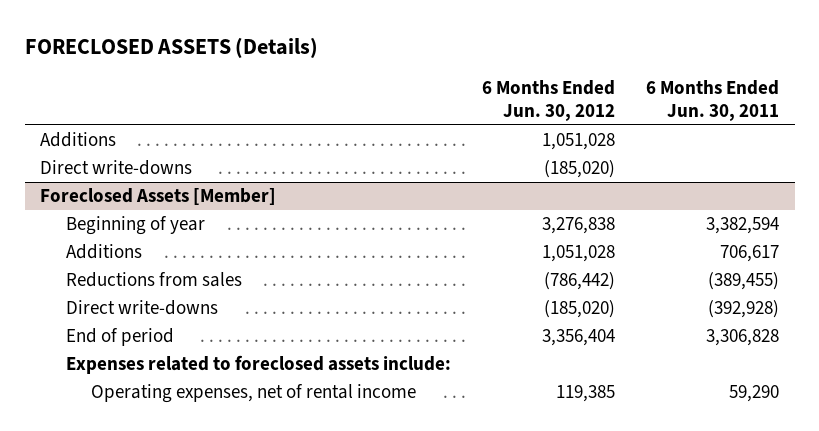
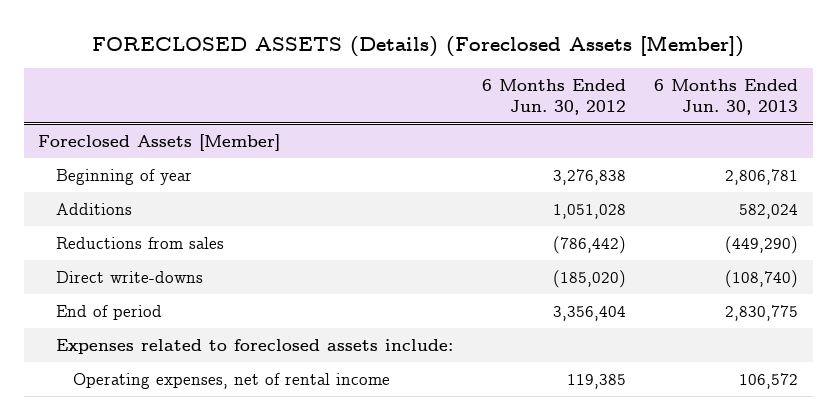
- FORECLOSED ASSETS (Details)
+ FORECLOSED ASSETS (Details) (Foreclosed Assets [Member])
- | 6 Months Ended Jun. 30, 2012 | 6 Months Ended Jun. 30, 2011
+ | 6 Months Ended Jun. 30, 2012 | 6 Months Ended Jun. 30, 2013
- Additions | 1,051,028 |
- Direct write-downs | (185,020) |

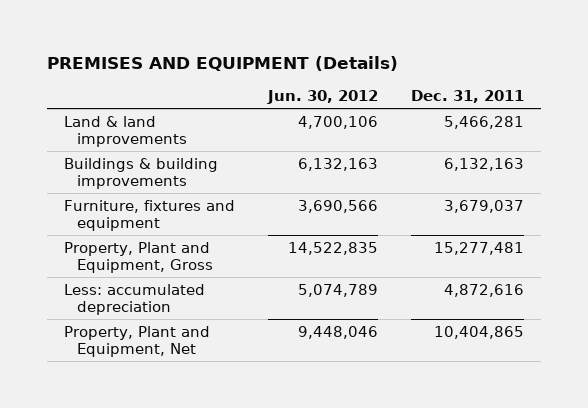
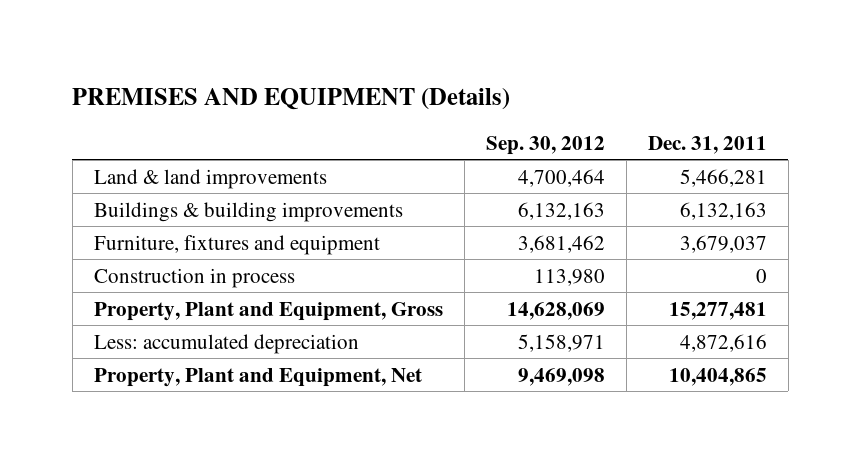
- | Jun. 30, 2012 | Dec. 31, 2011
+ | Sep. 30, 2012 | Dec. 31, 2011
+ Construction in process | 113,980 | 0

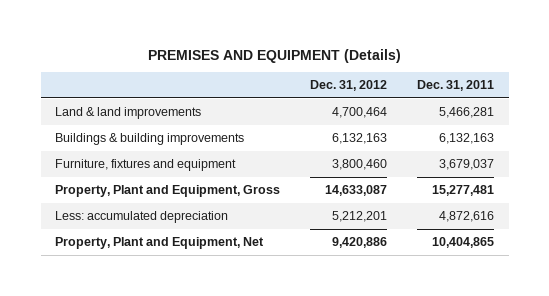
- | Sep. 30, 2012 | Dec. 31, 2011
+ | Dec. 31, 2012 | Dec. 31, 2011
- Construction in process | 113,980 | 0

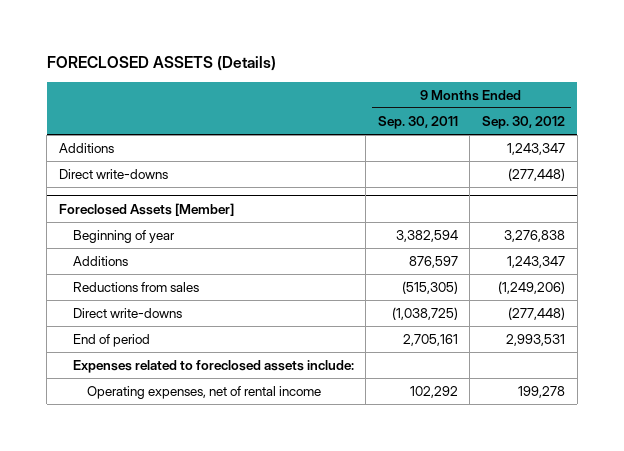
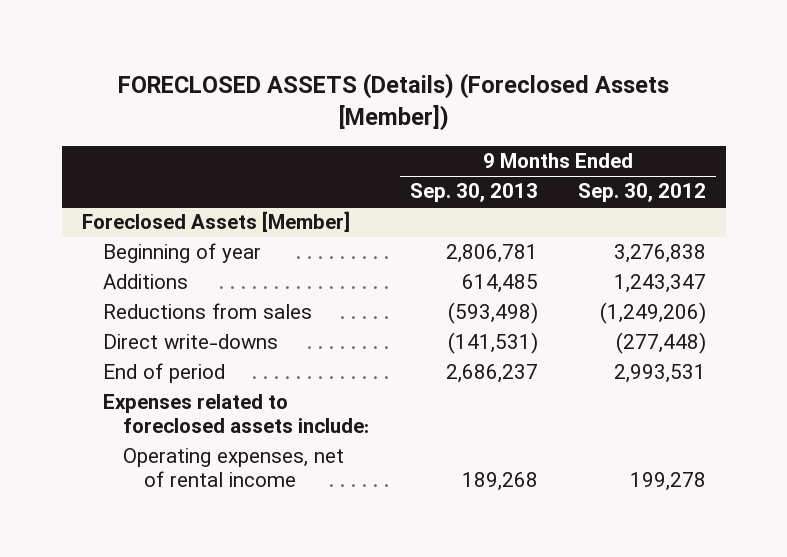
- FORECLOSED ASSETS (Details)
+ FORECLOSED ASSETS (Details) (Foreclosed Assets [Member])
- | 9 Months Ended Sep. 30, 2011 | 9 Months Ended Sep. 30, 2012
+ | 9 Months Ended Sep. 30, 2013 | 9 Months Ended Sep. 30, 2012
- Additions | | 1,243,347
- Direct write-downs | | (277,448)

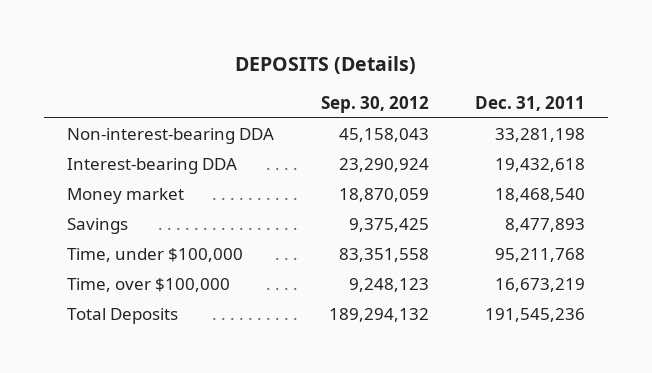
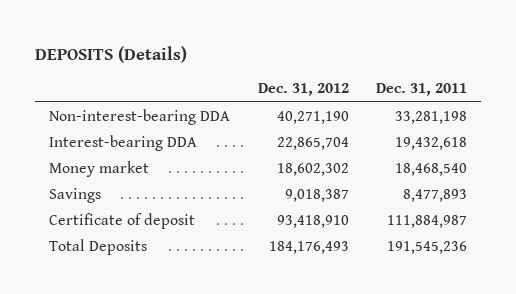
- | Sep. 30, 2012 | Dec. 31, 2011
+ | Dec. 31, 2012 | Dec. 31, 2011
- Time, under $100,000 | 83,351,558 | 95,211,768
- Time, over $100,000 | 9,248,123 | 16,673,219
+ Certificate of deposit | 93,418,910 | 111,884,987

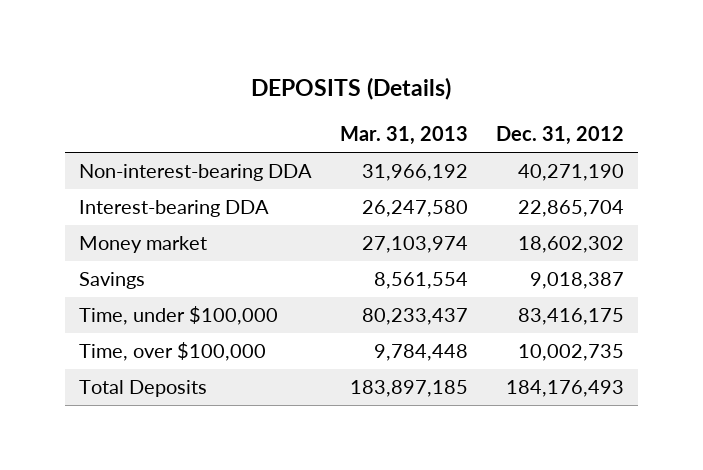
- | Dec. 31, 2012 | Dec. 31, 2011
+ | Mar. 31, 2013 | Dec. 31, 2012
- Certificate of deposit | 93,418,910 | 111,884,987
+ Time, under $100,000 | 80,233,437 | 83,416,175
+ Time, over $100,000 | 9,784,448 | 10,002,735

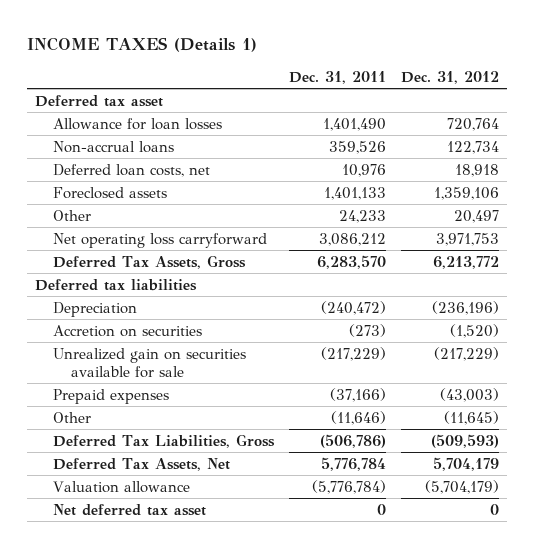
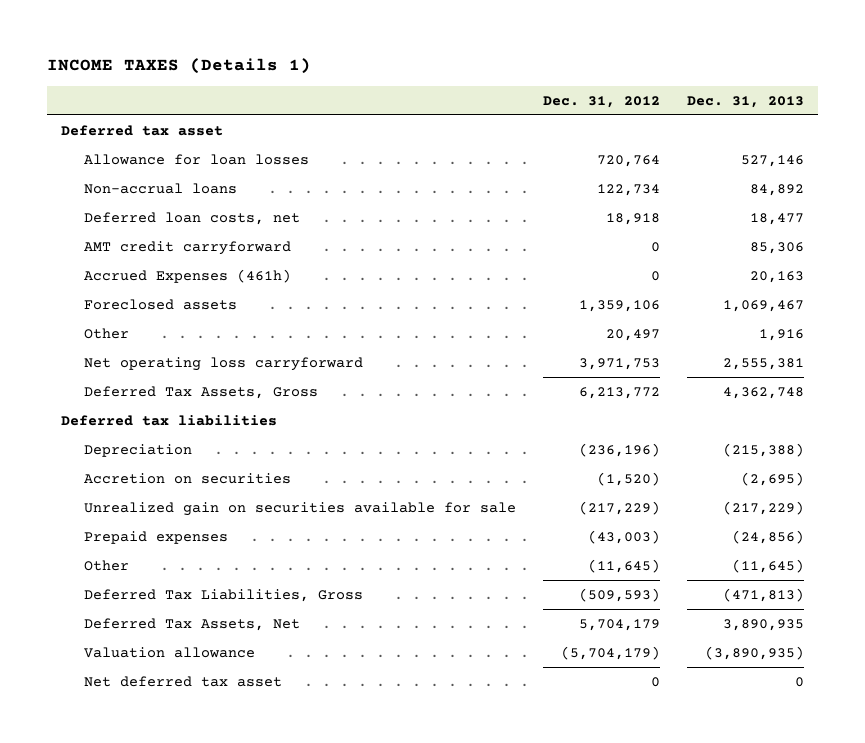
- | Dec. 31, 2011 | Dec. 31, 2012
+ | Dec. 31, 2012 | Dec. 31, 2013
+ AMT credit carryforward | 0 | 85,306
+ Accrued Expenses (461h) | 0 | 20,163

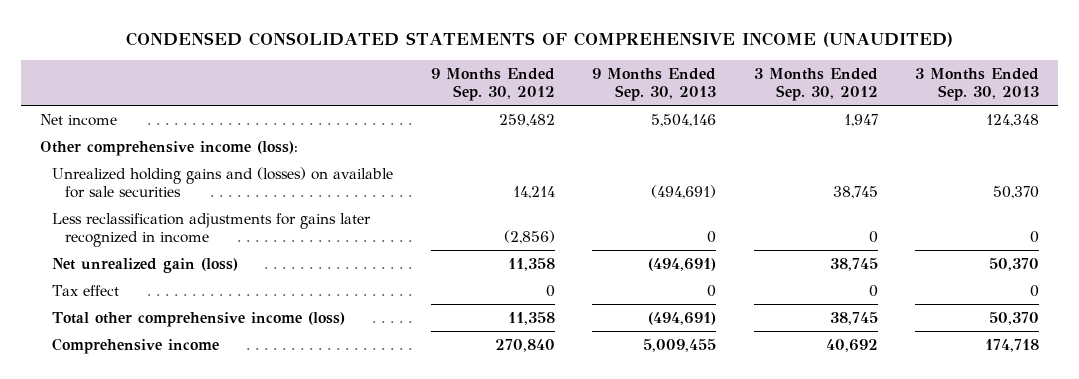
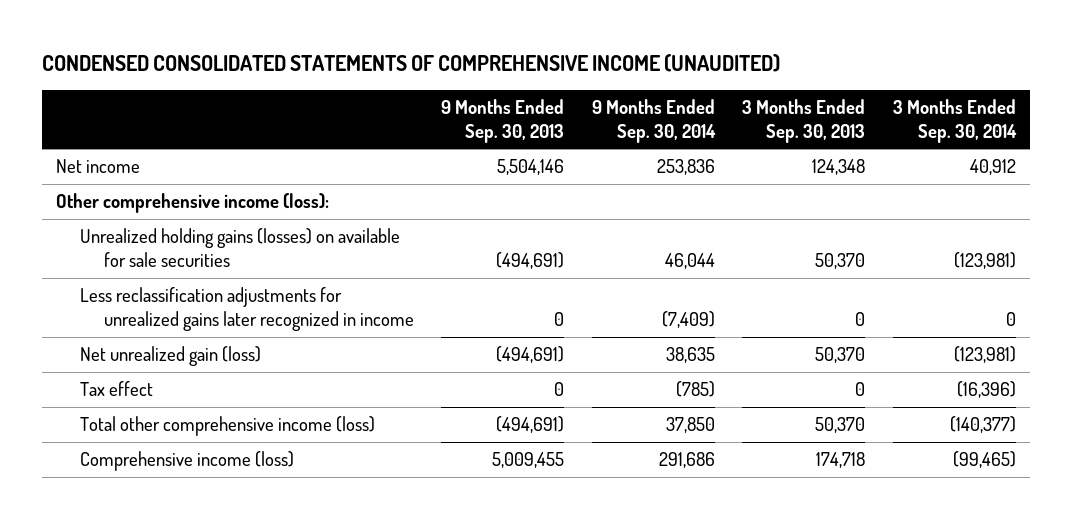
- | 9 Months Ended Sep. 30, 2012 | 9 Months Ended Sep. 30, 2013 | 3 Months Ended Sep. 30, 2012 | 3 Months Ended Sep. 30, 2013
+ | 9 Months Ended Sep. 30, 2013 | 9 Months Ended Sep. 30, 2014 | 3 Months Ended Sep. 30, 2013 | 3 Months Ended Sep. 30, 2014
- Unrealized holding gains and (losses) on available for sale securities | 14,214 | (494,691) | 38,745 | 50,370
- Less reclassification adjustments for gains later recognized in income | (2,856) | 0 | 0 | 0
+ Unrealized holding gains (losses) on available for sale securities | (494,691) | 46,044 | 50,370 | (123,981)
+ Less reclassification adjustments for unrealized gains later recognized in income | 0 | (7,409) | 0 | 0
- Comprehensive income | 270,840 | 5,009,455 | 40,692 | 174,718
+ Comprehensive income (loss) | 5,009,455 | 291,686 | 174,718 | (99,465)

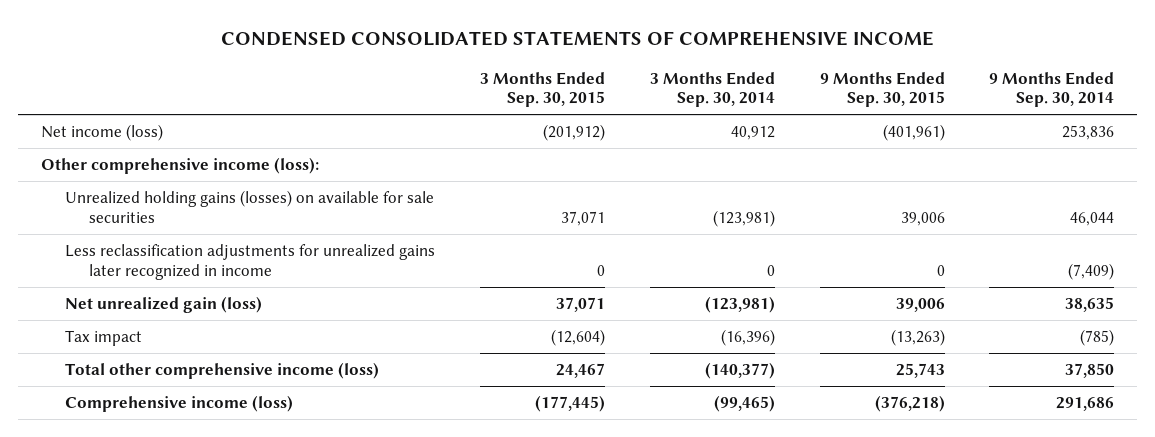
- CONDENSED CONSOLIDATED STATEMENTS OF COMPREHENSIVE INCOME (UNAUDITED)
+ CONDENSED CONSOLIDATED STATEMENTS OF COMPREHENSIVE INCOME
- | 9 Months Ended Sep. 30, 2013 | 9 Months Ended Sep. 30, 2014 | 3 Months Ended Sep. 30, 2013 | 3 Months Ended Sep. 30, 2014
+ | 3 Months Ended Sep. 30, 2015 | 3 Months Ended Sep. 30, 2014 | 9 Months Ended Sep. 30, 2015 | 9 Months Ended Sep. 30, 2014
- Net income | 5,504,146 | 253,836 | 124,348 | 40,912
+ Net income (loss) | (201,912) | 40,912 | (401,961) | 253,836
- Tax effect | 0 | (785) | 0 | (16,396)
+ Tax impact | (12,604) | (16,396) | (13,263) | (785)

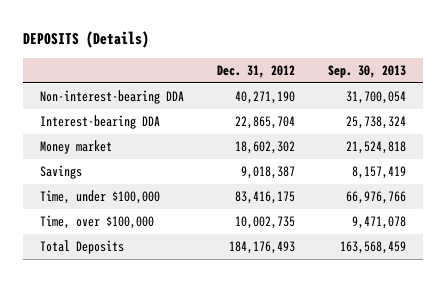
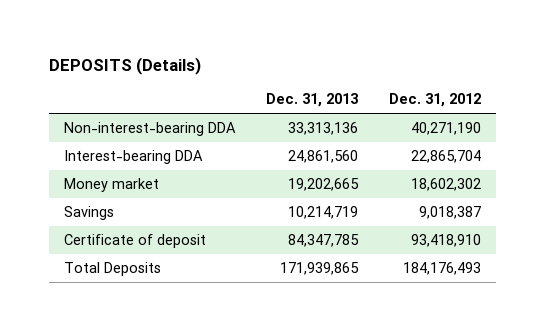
- | Dec. 31, 2012 | Sep. 30, 2013
+ | Dec. 31, 2013 | Dec. 31, 2012
- Time, under $100,000 | 83,416,175 | 66,976,766
- Time, over $100,000 | 10,002,735 | 9,471,078
+ Certificate of deposit | 84,347,785 | 93,418,910

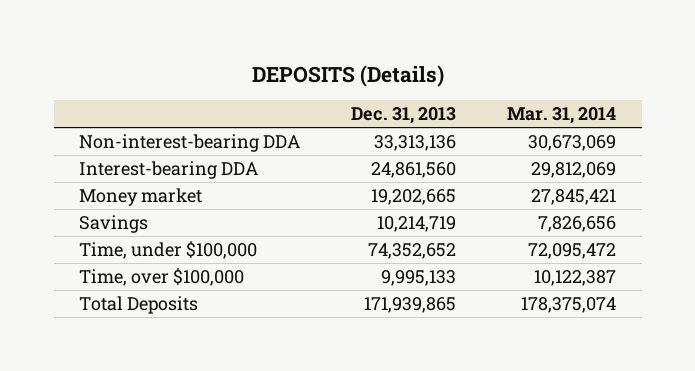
- | Dec. 31, 2013 | Dec. 31, 2012
+ | Dec. 31, 2013 | Mar. 31, 2014
- Certificate of deposit | 84,347,785 | 93,418,910
+ Time, under $100,000 | 74,352,652 | 72,095,472
+ Time, over $100,000 | 9,995,133 | 10,122,387

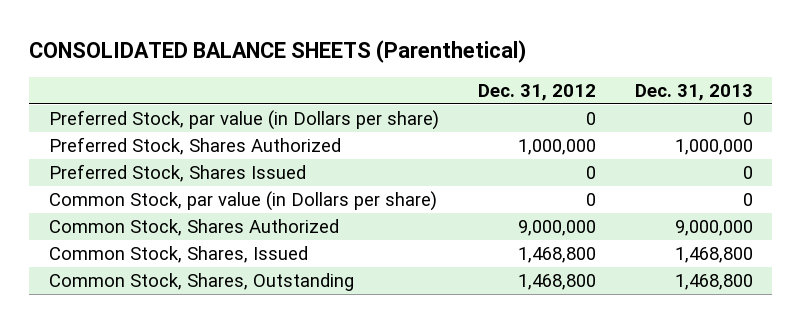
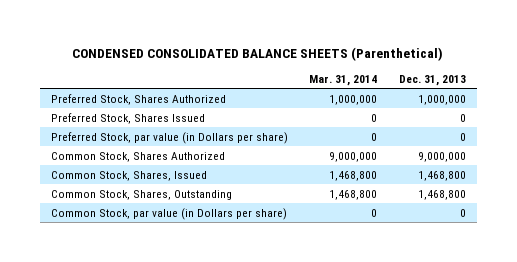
- CONSOLIDATED BALANCE SHEETS (Parenthetical)
+ CONDENSED CONSOLIDATED BALANCE SHEETS (Parenthetical)
- | Dec. 31, 2012 | Dec. 31, 2013
+ | Mar. 31, 2014 | Dec. 31, 2013
moved down: Preferred Stock, par value (in Dollars per share) | 0 | 0
moved down: Common Stock, par value (in Dollars per share) | 0 | 0

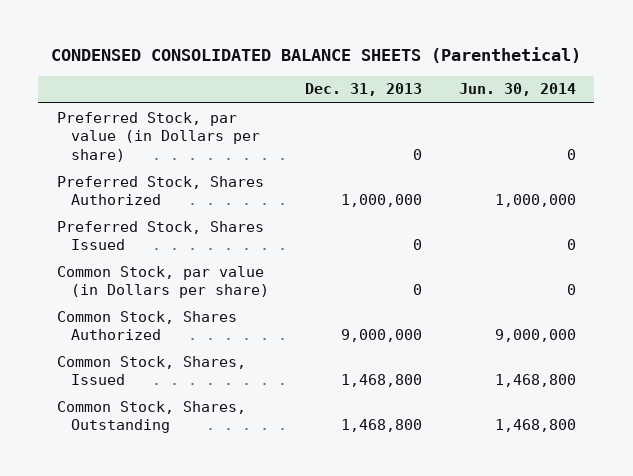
- | Mar. 31, 2014 | Dec. 31, 2013
+ | Dec. 31, 2013 | Jun. 30, 2014
moved up: Preferred Stock, par value (in Dollars per share) | 0 | 0
moved up: Common Stock, par value (in Dollars per share) | 0 | 0

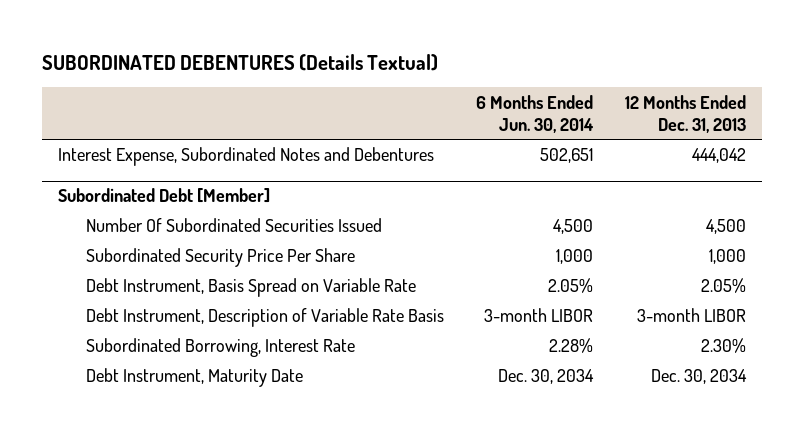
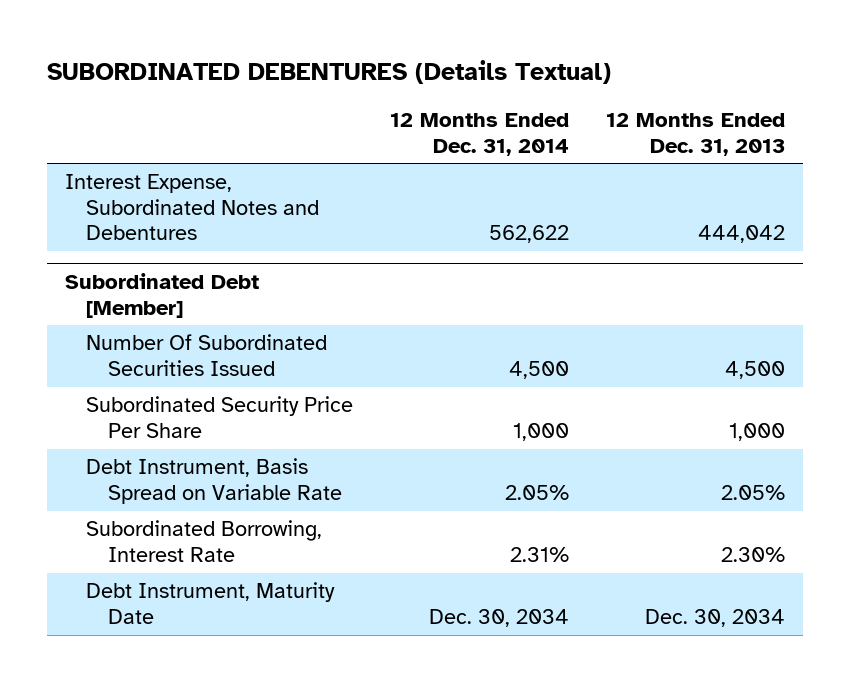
- | 6 Months Ended Jun. 30, 2014 | 12 Months Ended Dec. 31, 2013
+ | 12 Months Ended Dec. 31, 2014 | 12 Months Ended Dec. 31, 2013
@ Subordinated Debt [Member]
- Debt Instrument, Description of Variable Rate Basis | 3-month LIBOR | 3-month LIBOR

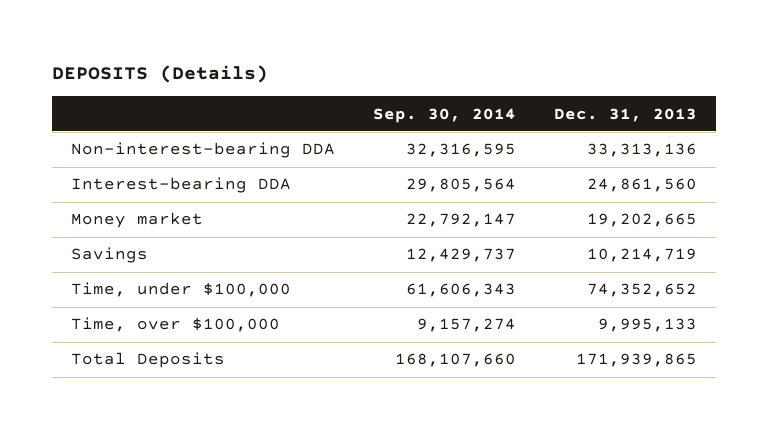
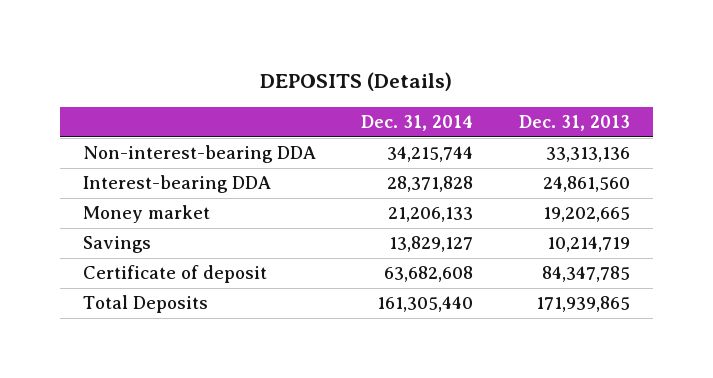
- | Sep. 30, 2014 | Dec. 31, 2013
+ | Dec. 31, 2014 | Dec. 31, 2013
- Time, under $100,000 | 61,606,343 | 74,352,652
- Time, over $100,000 | 9,157,274 | 9,995,133
+ Certificate of deposit | 63,682,608 | 84,347,785

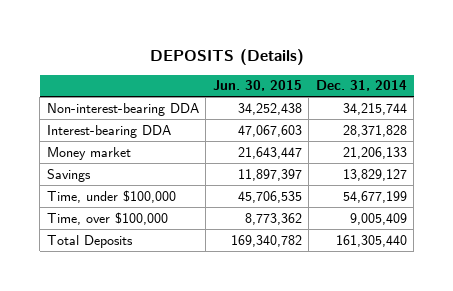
- | Dec. 31, 2014 | Dec. 31, 2013
+ | Jun. 30, 2015 | Dec. 31, 2014
- Certificate of deposit | 63,682,608 | 84,347,785
+ Time, under $100,000 | 45,706,535 | 54,677,199
+ Time, over $100,000 | 8,773,362 | 9,005,409

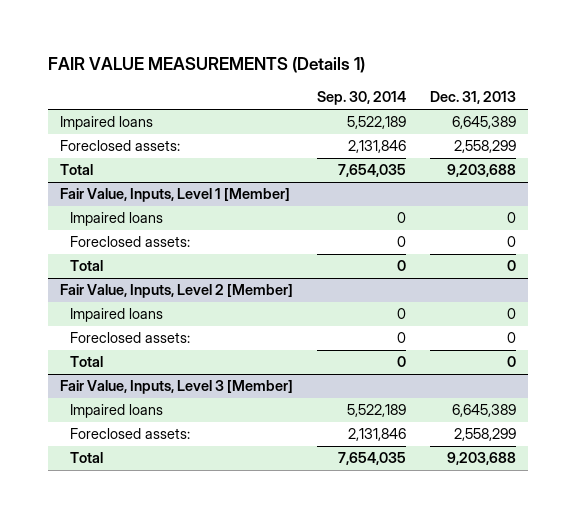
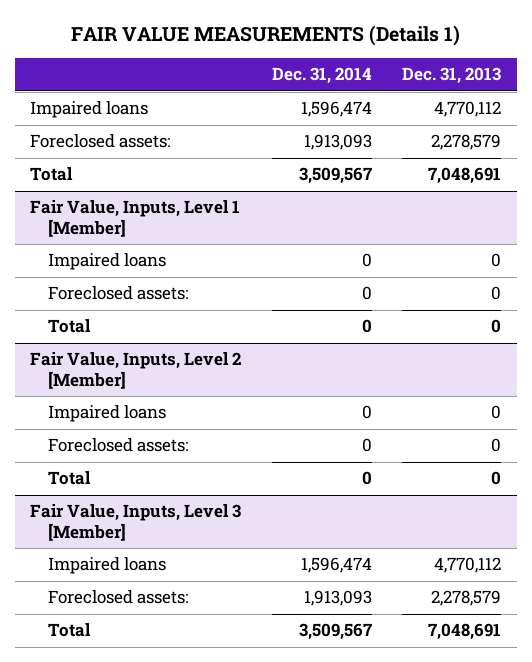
- | Sep. 30, 2014 | Dec. 31, 2013
+ | Dec. 31, 2014 | Dec. 31, 2013
- Impaired loans | 5,522,189 | 6,645,389
- Foreclosed assets: | 2,131,846 | 2,558,299
- Total | 7,654,035 | 9,203,688
+ Impaired loans | 1,596,474 | 4,770,112
+ Foreclosed assets: | 1,913,093 | 2,278,579
+ Total | 3,509,567 | 7,048,691
@ Fair Value, Inputs, Level 3 [Member]
- Impaired loans | 5,522,189 | 6,645,389
- Foreclosed assets: | 2,131,846 | 2,558,299
- Total | 7,654,035 | 9,203,688
+ Impaired loans | 1,596,474 | 4,770,112
+ Foreclosed assets: | 1,913,093 | 2,278,579
+ Total | 3,509,567 | 7,048,691

